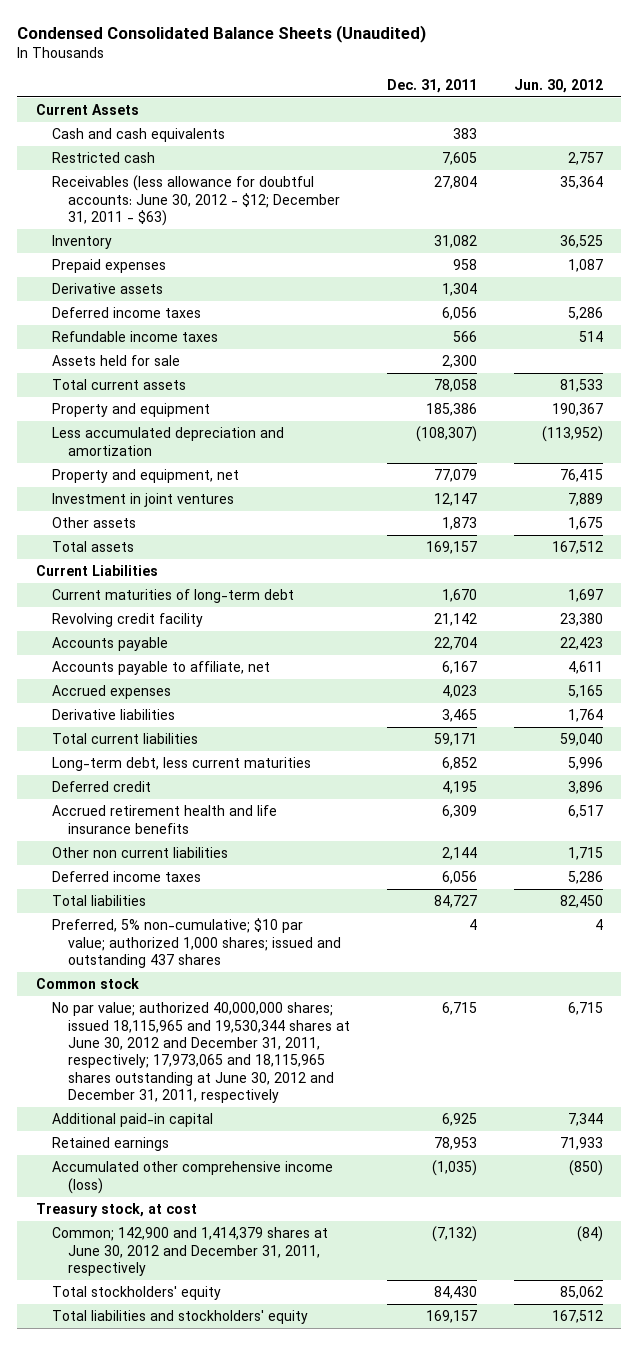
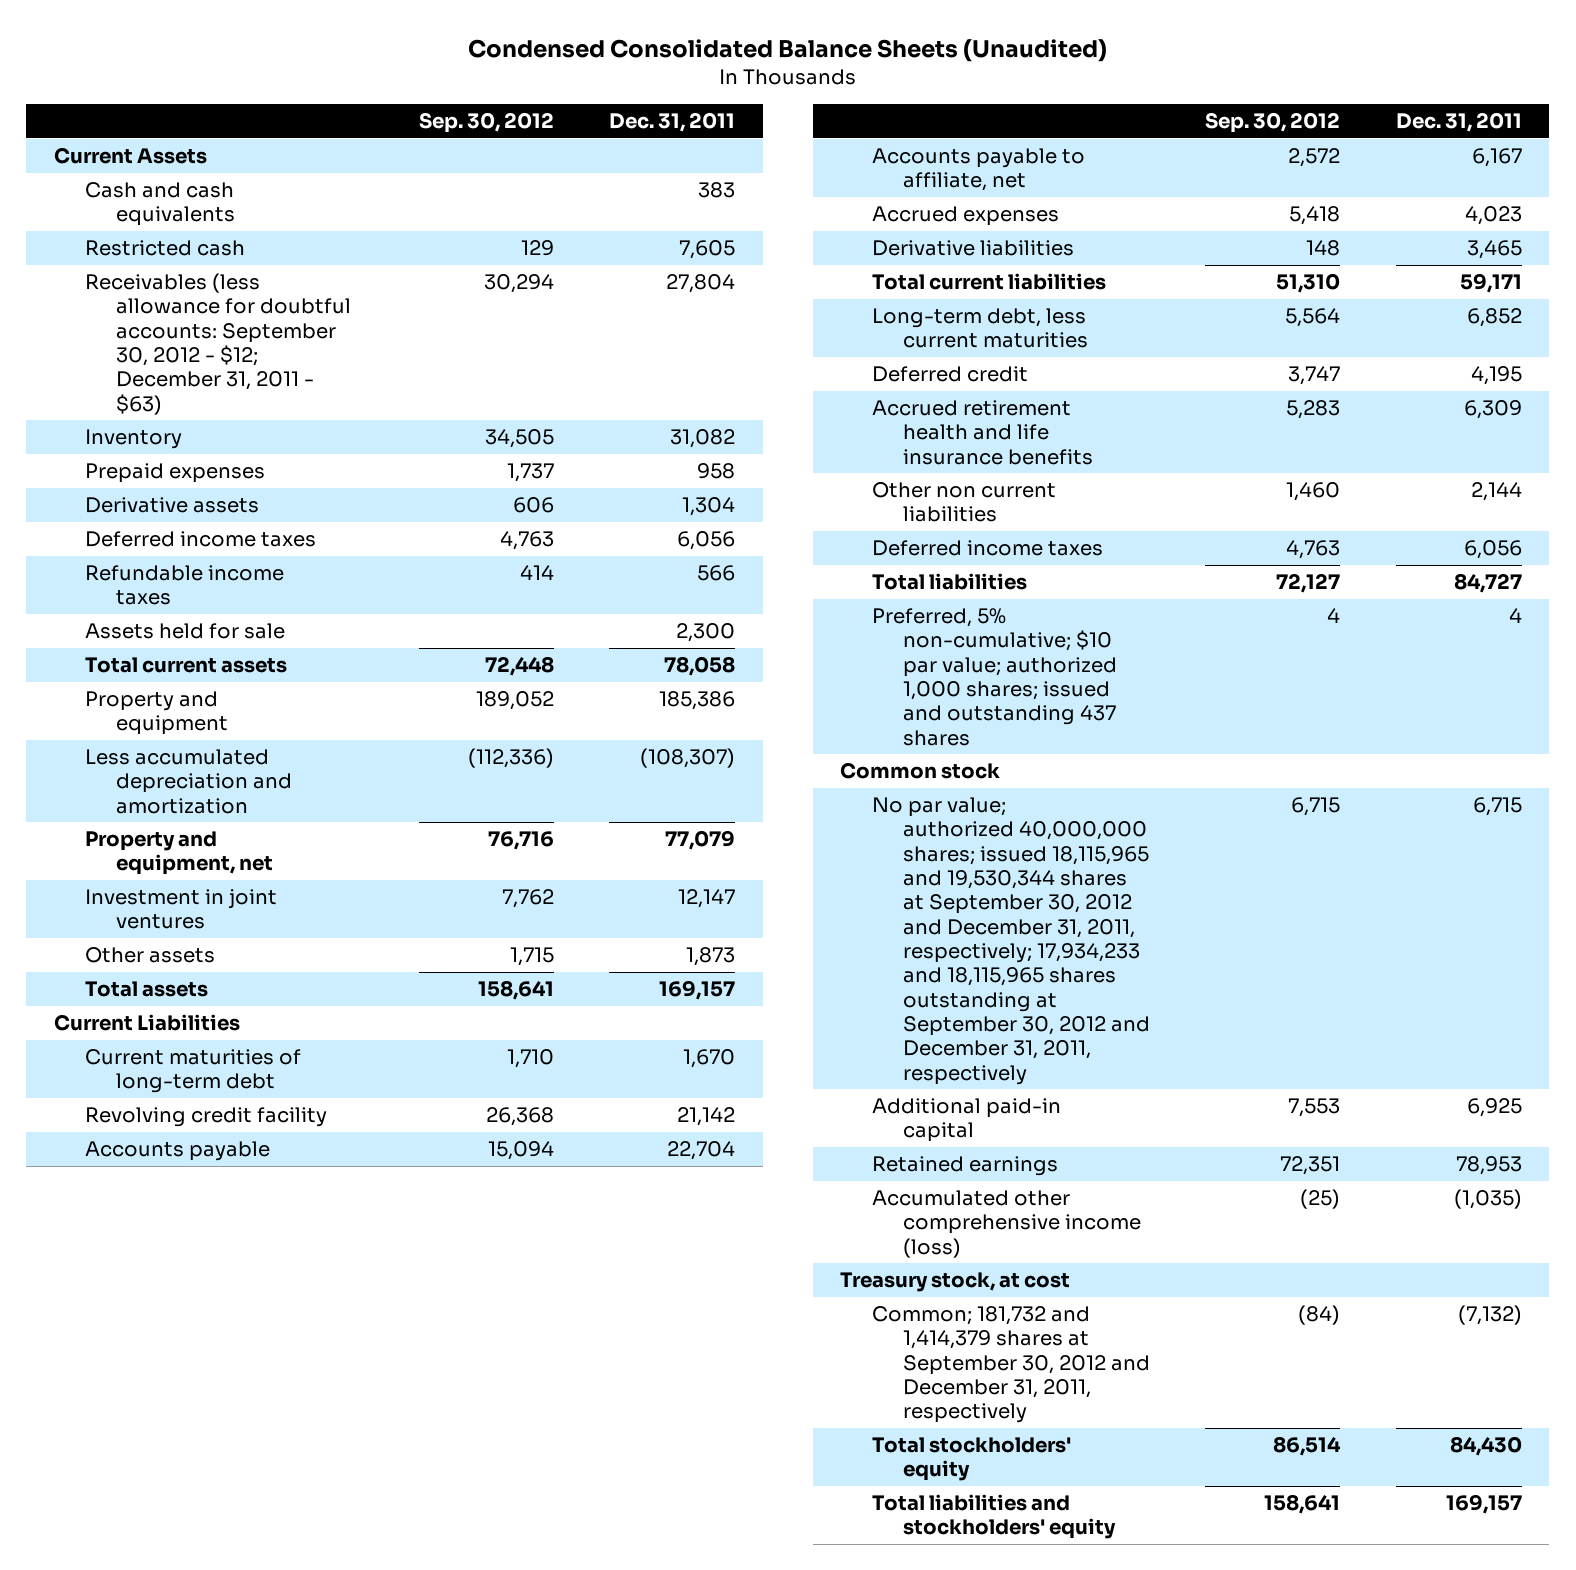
- | Dec. 31, 2011 | Jun. 30, 2012
+ | Sep. 30, 2012 | Dec. 31, 2011
- Receivables (less allowance for doubtful accounts: June 30, 2012 - $12; December 31, 2011 - $63) | 27,804 | 35,364
+ Receivables (less allowance for doubtful accounts: September 30, 2012 - $12; December 31, 2011 - $63) | 30,294 | 27,804
- No par value; authorized 40,000,000 shares; issued 18,115,965 and 19,530,344 shares at June 30, 2012 and December 31, 2011, respectively; 17,973,065 and 18,115,965 shares outstanding at June 30, 2012 and December 31, 2011, respectively | 6,715 | 6,715
+ No par value; authorized 40,000,000 shares; issued 18,115,965 and 19,530,344 shares at September 30, 2012 and December 31, 2011, respectively; 17,934,233 and 18,115,965 shares outstanding at September 30, 2012 and December 31, 2011, respectively | 6,715 | 6,715
- Common; 142,900 and 1,414,379 shares at June 30, 2012 and December 31, 2011, respectively | (7,132) | (84)
+ Common; 181,732 and 1,414,379 shares at September 30, 2012 and December 31, 2011, respectively | (84) | (7,132)

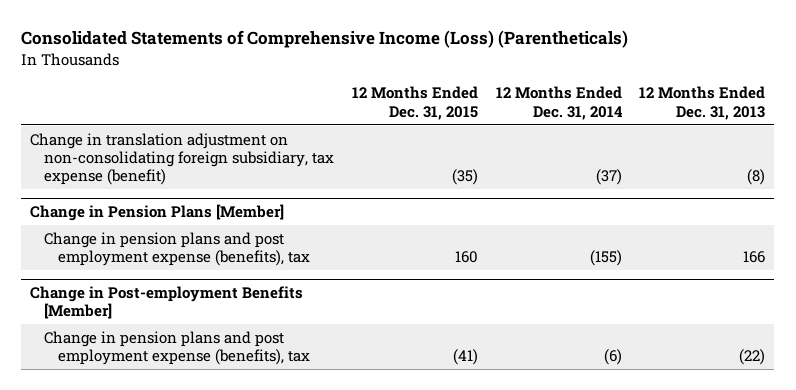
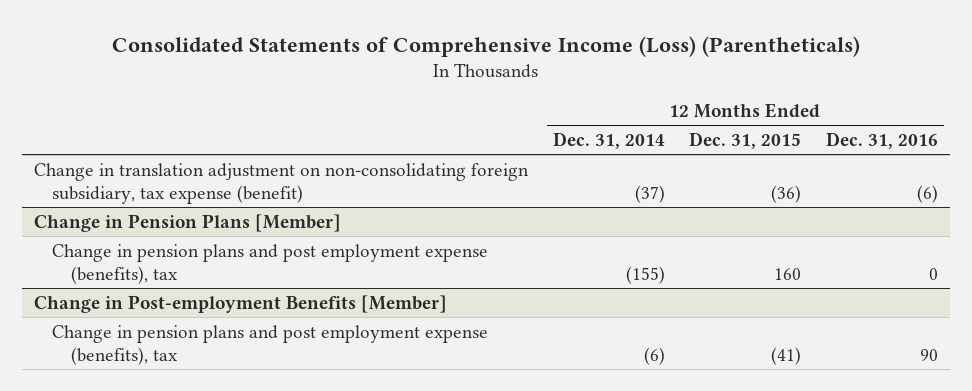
- | 12 Months Ended Dec. 31, 2015 | 12 Months Ended Dec. 31, 2014 | 12 Months Ended Dec. 31, 2013
+ | 12 Months Ended Dec. 31, 2014 | 12 Months Ended Dec. 31, 2015 | 12 Months Ended Dec. 31, 2016
- Change in translation adjustment on non-consolidating foreign subsidiary, tax expense (benefit) | (35) | (37) | (8)
+ Change in translation adjustment on non-consolidating foreign subsidiary, tax expense (benefit) | (37) | (36) | (6)

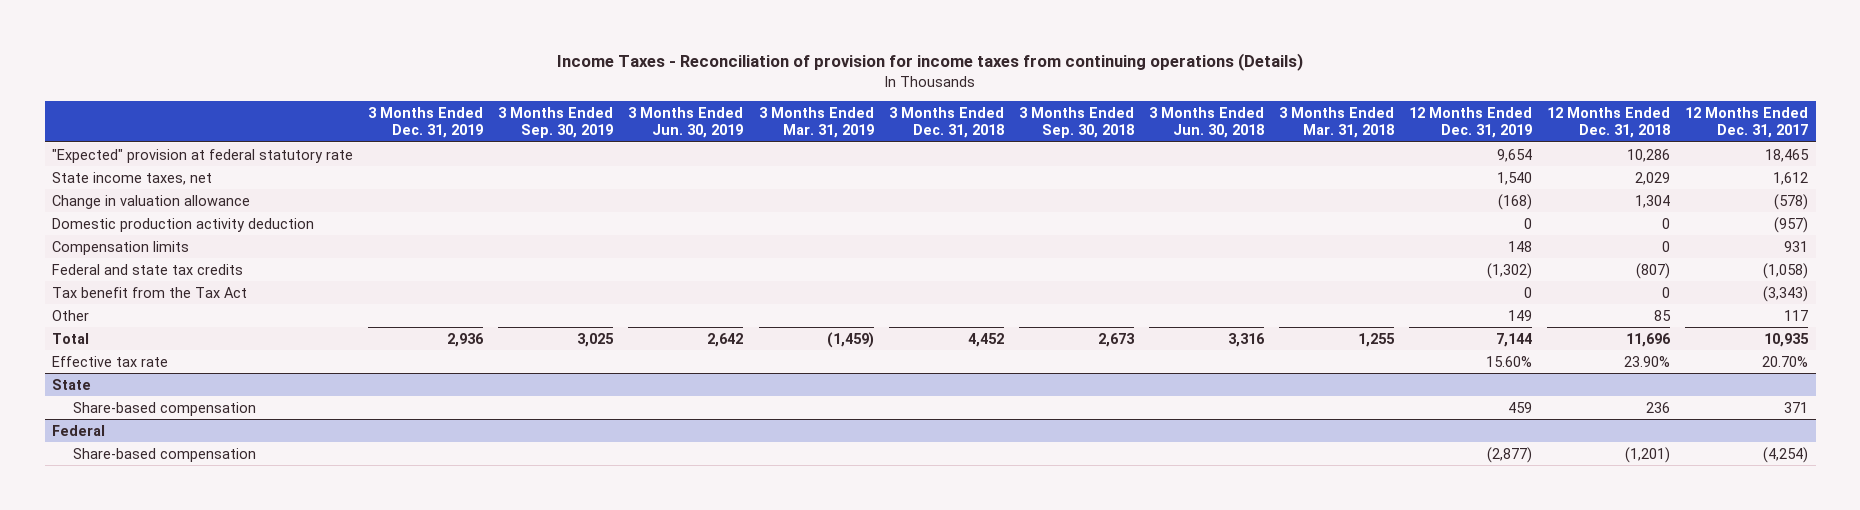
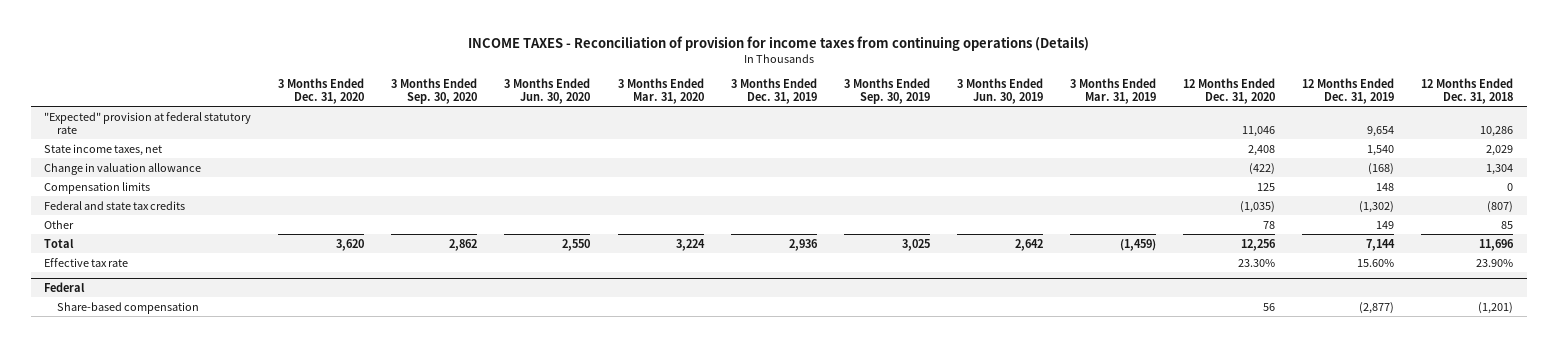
- Income Taxes - Reconciliation of provision for income taxes from continuing operations (Details)
+ INCOME TAXES - Reconciliation of provision for income taxes from continuing operations (Details)
- | 3 Months Ended Dec. 31, 2019 | 3 Months Ended Sep. 30, 2019 | 3 Months Ended Jun. 30, 2019 | 3 Months Ended Mar. 31, 2019 | 3 Months Ended Dec. 31, 2018 | 3 Months Ended Sep. 30, 2018 | 3 Months Ended Jun. 30, 2018 | 3 Months Ended Mar. 31, 2018 | 12 Months Ended Dec. 31, 2019 | 12 Months Ended Dec. 31, 2018 | 12 Months Ended Dec. 31, 2017
+ | 3 Months Ended Dec. 31, 2020 | 3 Months Ended Sep. 30, 2020 | 3 Months Ended Jun. 30, 2020 | 3 Months Ended Mar. 31, 2020 | 3 Months Ended Dec. 31, 2019 | 3 Months Ended Sep. 30, 2019 | 3 Months Ended Jun. 30, 2019 | 3 Months Ended Mar. 31, 2019 | 12 Months Ended Dec. 31, 2020 | 12 Months Ended Dec. 31, 2019 | 12 Months Ended Dec. 31, 2018
- Domestic production activity deduction | | | | | | | | | 0 | 0 | (957)
- Tax benefit from the Tax Act | | | | | | | | | 0 | 0 | (3,343)
- State
- Share-based compensation | | | | | | | | | 459 | 236 | 371

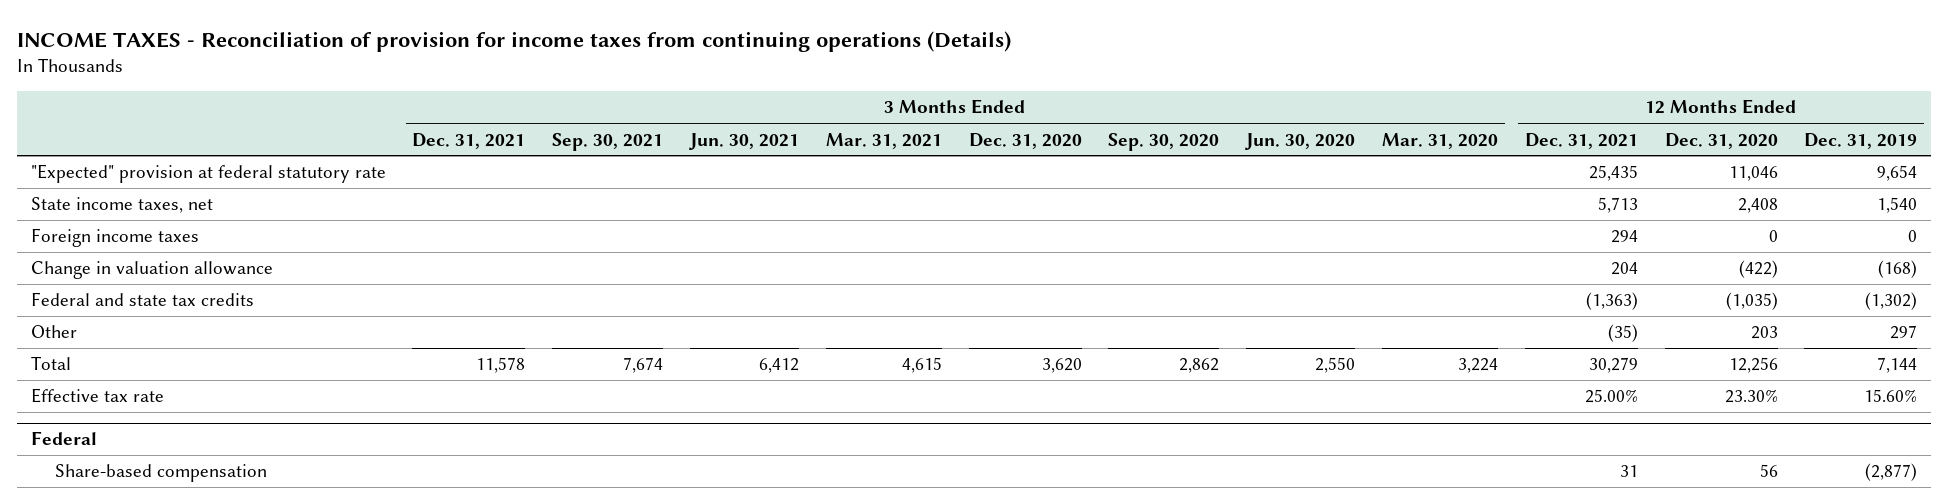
- | 3 Months Ended Dec. 31, 2020 | 3 Months Ended Sep. 30, 2020 | 3 Months Ended Jun. 30, 2020 | 3 Months Ended Mar. 31, 2020 | 3 Months Ended Dec. 31, 2019 | 3 Months Ended Sep. 30, 2019 | 3 Months Ended Jun. 30, 2019 | 3 Months Ended Mar. 31, 2019 | 12 Months Ended Dec. 31, 2020 | 12 Months Ended Dec. 31, 2019 | 12 Months Ended Dec. 31, 2018
+ | 3 Months Ended Dec. 31, 2021 | 3 Months Ended Sep. 30, 2021 | 3 Months Ended Jun. 30, 2021 | 3 Months Ended Mar. 31, 2021 | 3 Months Ended Dec. 31, 2020 | 3 Months Ended Sep. 30, 2020 | 3 Months Ended Jun. 30, 2020 | 3 Months Ended Mar. 31, 2020 | 12 Months Ended Dec. 31, 2021 | 12 Months Ended Dec. 31, 2020 | 12 Months Ended Dec. 31, 2019
+ Foreign income taxes | | | | | | | | | 294 | 0 | 0
- Compensation limits | | | | | | | | | 125 | 148 | 0
- Other | | | | | | | | | 78 | 149 | 85
+ Other | | | | | | | | | (35) | 203 | 297

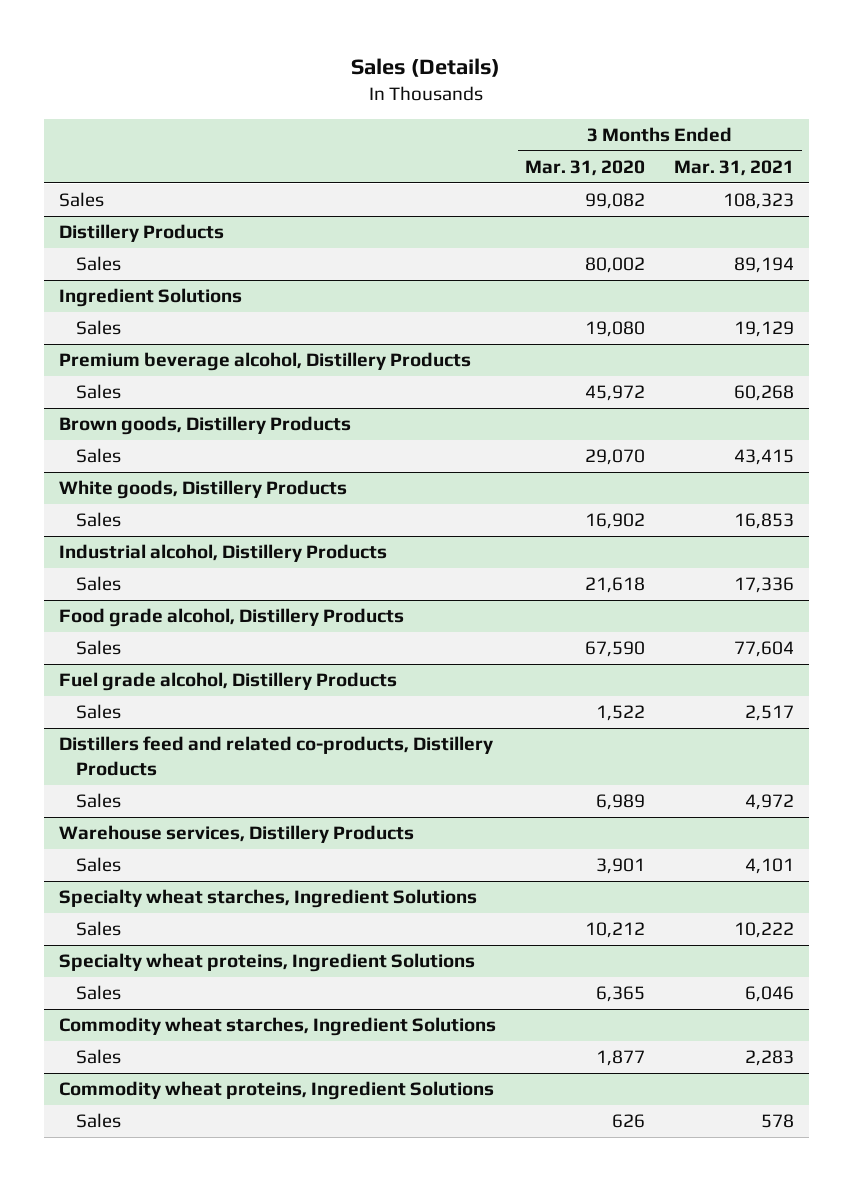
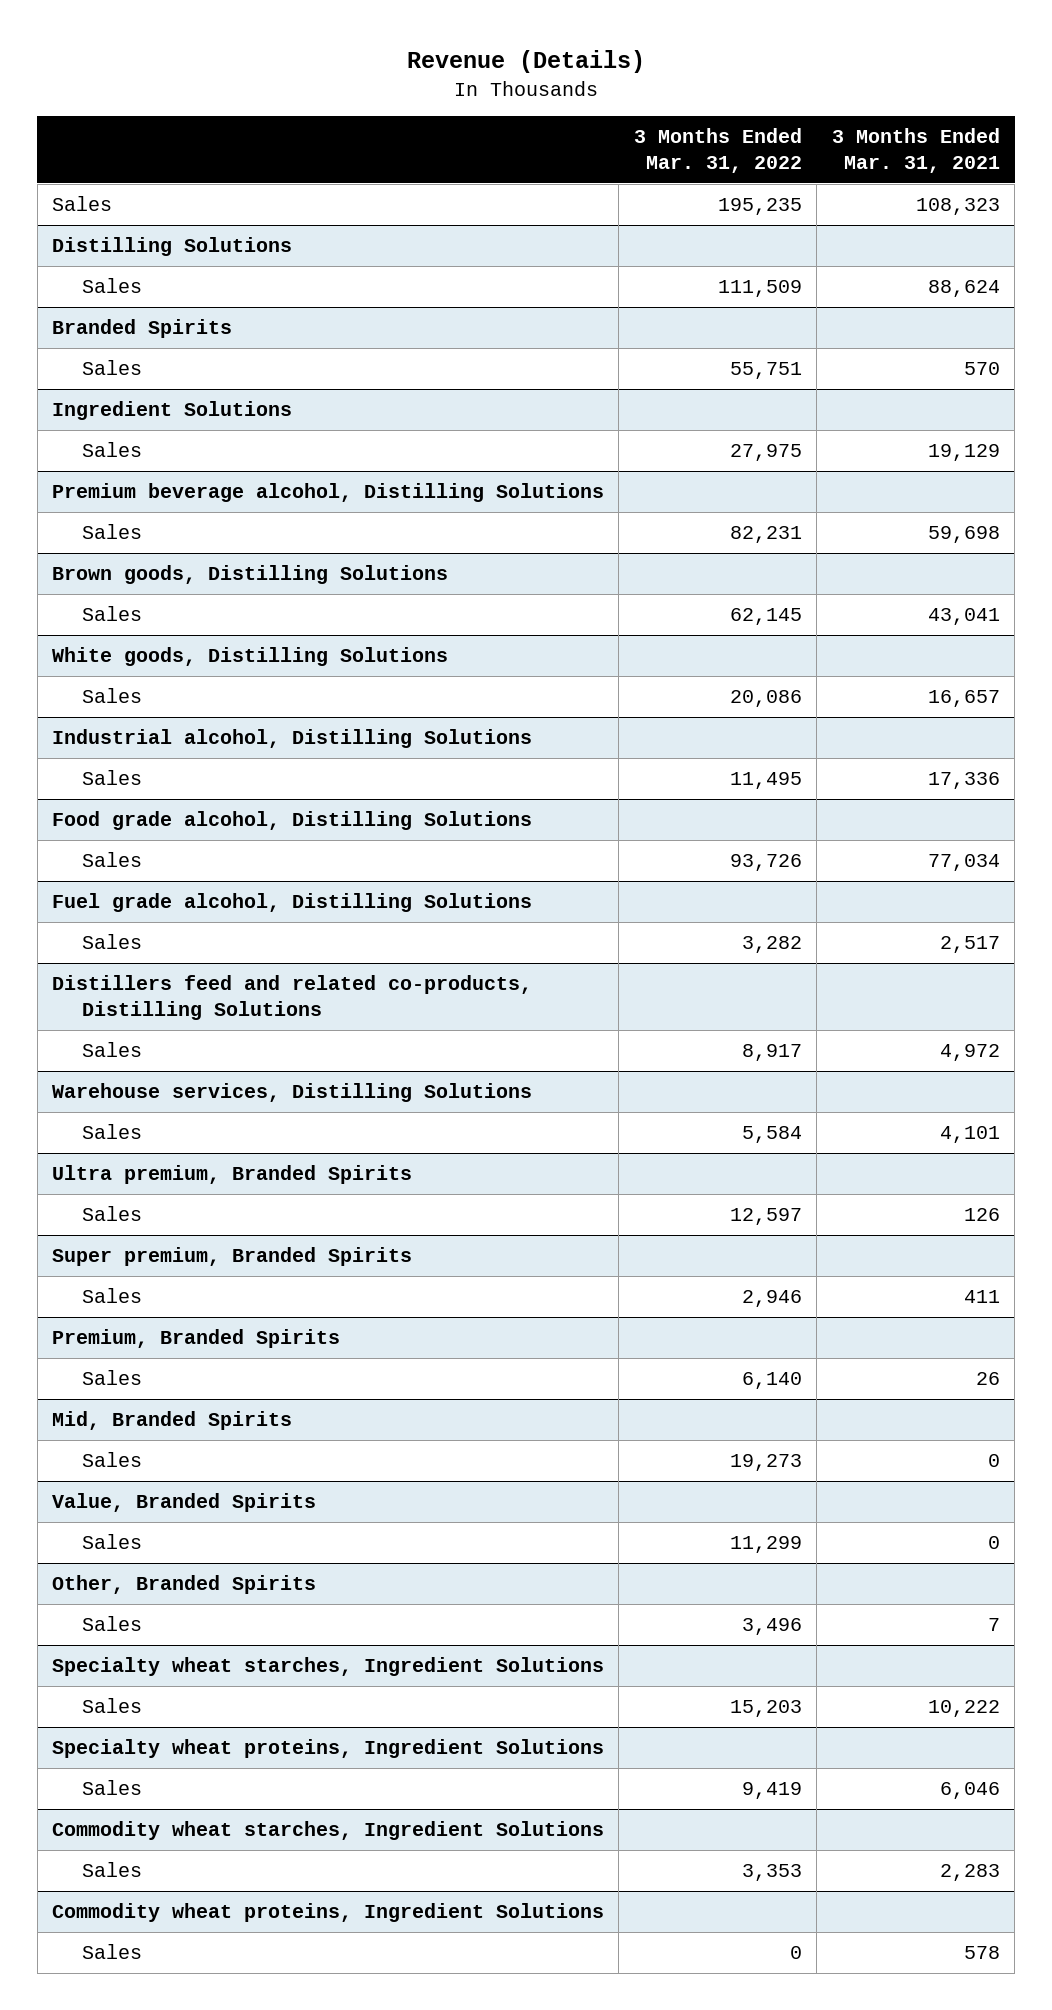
- Sales (Details)
+ Revenue (Details)
- | 3 Months Ended Mar. 31, 2020 | 3 Months Ended Mar. 31, 2021
+ | 3 Months Ended Mar. 31, 2022 | 3 Months Ended Mar. 31, 2021
- Distillery Products
- Sales | 80,002 | 89,194
+ Distilling Solutions
+ Sales | 111,509 | 88,624
+ Branded Spirits
+ Sales | 55,751 | 570
- Premium beverage alcohol, Distillery Products
- Sales | 45,972 | 60,268
- Brown goods, Distillery Products
- Sales | 29,070 | 43,415
- White goods, Distillery Products
- Sales | 16,902 | 16,853
- Industrial alcohol, Distillery Products
+ Premium beverage alcohol, Distilling Solutions
+ Sales | 82,231 | 59,698
+ Brown goods, Distilling Solutions
+ Sales | 62,145 | 43,041
+ White goods, Distilling Solutions
+ Sales | 20,086 | 16,657
+ Industrial alcohol, Distilling Solutions
- Food grade alcohol, Distillery Products
- Sales | 67,590 | 77,604
- Fuel grade alcohol, Distillery Products
+ Food grade alcohol, Distilling Solutions
+ Sales | 93,726 | 77,034
+ Fuel grade alcohol, Distilling Solutions
- Distillers feed and related co-products, Distillery Products
+ Distillers feed and related co-products, Distilling Solutions
- Warehouse services, Distillery Products
+ Warehouse services, Distilling Solutions
+ Ultra premium, Branded Spirits
+ Sales | 12,597 | 126
+ Super premium, Branded Spirits
+ Sales | 2,946 | 411
+ Premium, Branded Spirits
+ Sales | 6,140 | 26
+ Mid, Branded Spirits
+ Sales | 19,273 | 0
+ Value, Branded Spirits
+ Sales | 11,299 | 0
+ Other, Branded Spirits
+ Sales | 3,496 | 7

